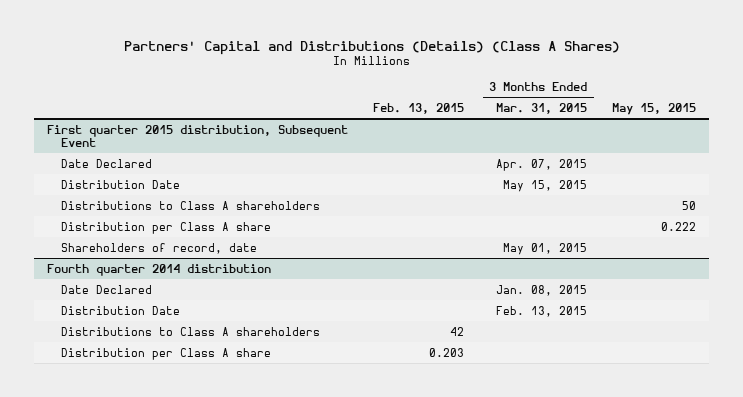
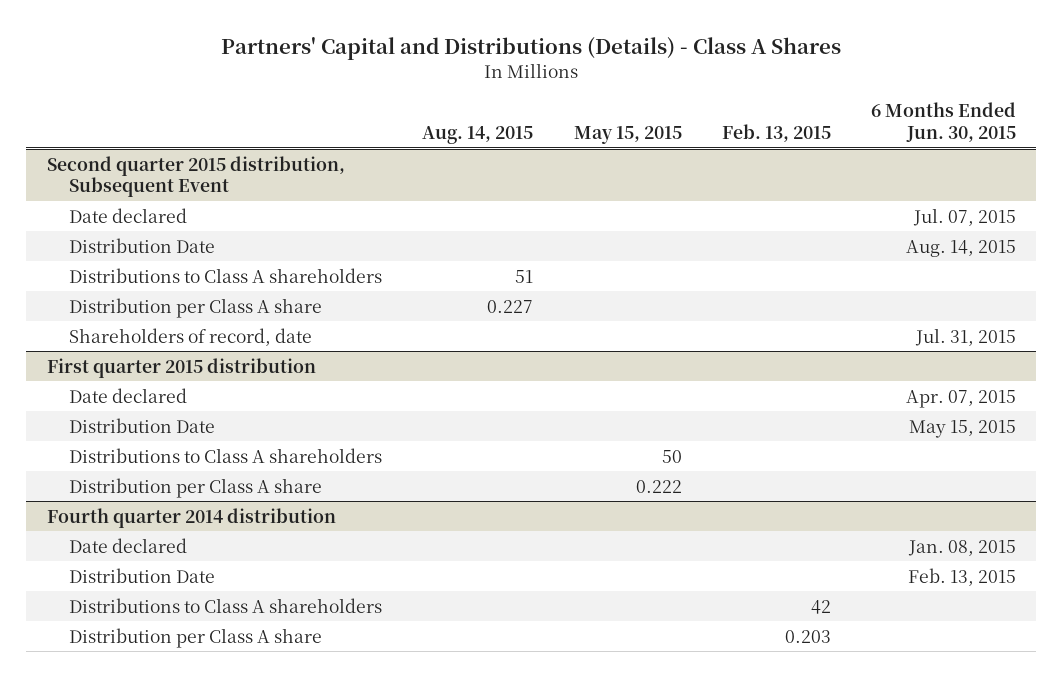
- Partners' Capital and Distributions (Details) (Class A Shares)
+ Partners' Capital and Distributions (Details) - Class A Shares
- | Feb. 13, 2015 | 3 Months Ended Mar. 31, 2015 | May 15, 2015
+ | Aug. 14, 2015 | May 15, 2015 | Feb. 13, 2015 | 6 Months Ended Jun. 30, 2015
- First quarter 2015 distribution, Subsequent Event
- Date Declared | | Apr. 07, 2015 |
+ Second quarter 2015 distribution, Subsequent Event
+ Date declared | | | | Jul. 07, 2015
+ Distribution Date | | | | Aug. 14, 2015
+ Distributions to Class A shareholders | 51 | | |
+ Distribution per Class A share | 0.227 | | |
+ Shareholders of record, date | | | | Jul. 31, 2015
+ First quarter 2015 distribution
+ Date declared | | | | Apr. 07, 2015
- Shareholders of record, date | | May 01, 2015 |
@ Fourth quarter 2014 distribution
- Date Declared | | Jan. 08, 2015 |
+ Date declared | | | | Jan. 08, 2015

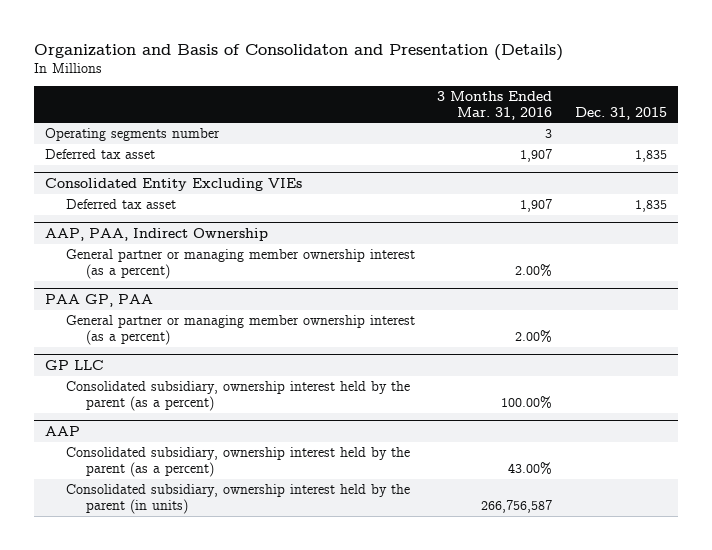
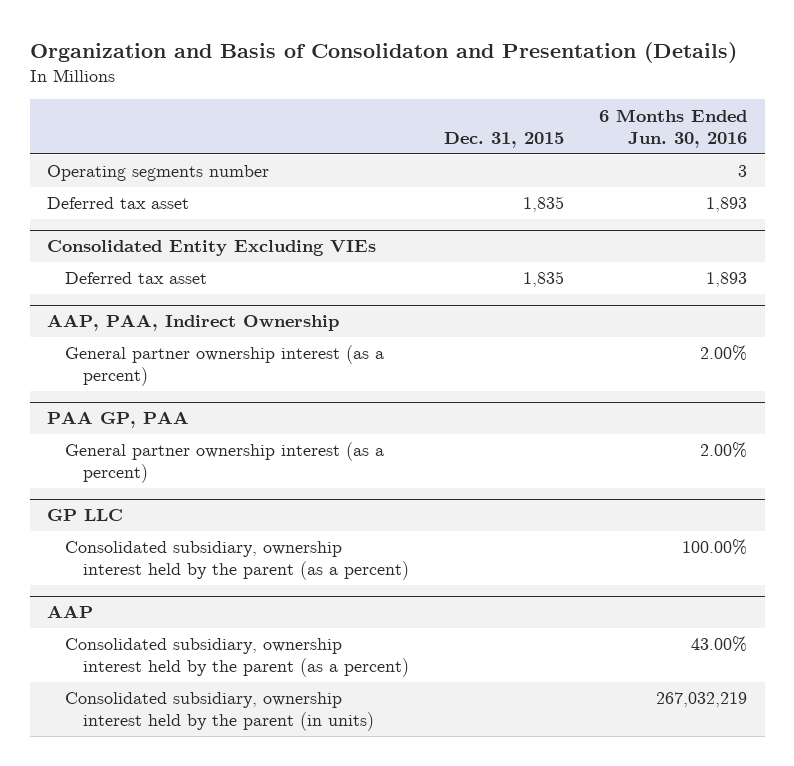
- | 3 Months Ended Mar. 31, 2016 | Dec. 31, 2015
+ | Dec. 31, 2015 | 6 Months Ended Jun. 30, 2016
@ AAP, PAA, Indirect Ownership
- General partner or managing member ownership interest (as a percent) | 2.00% |
+ General partner ownership interest (as a percent) | | 2.00%
@ PAA GP, PAA
- General partner or managing member ownership interest (as a percent) | 2.00% |
+ General partner ownership interest (as a percent) | | 2.00%

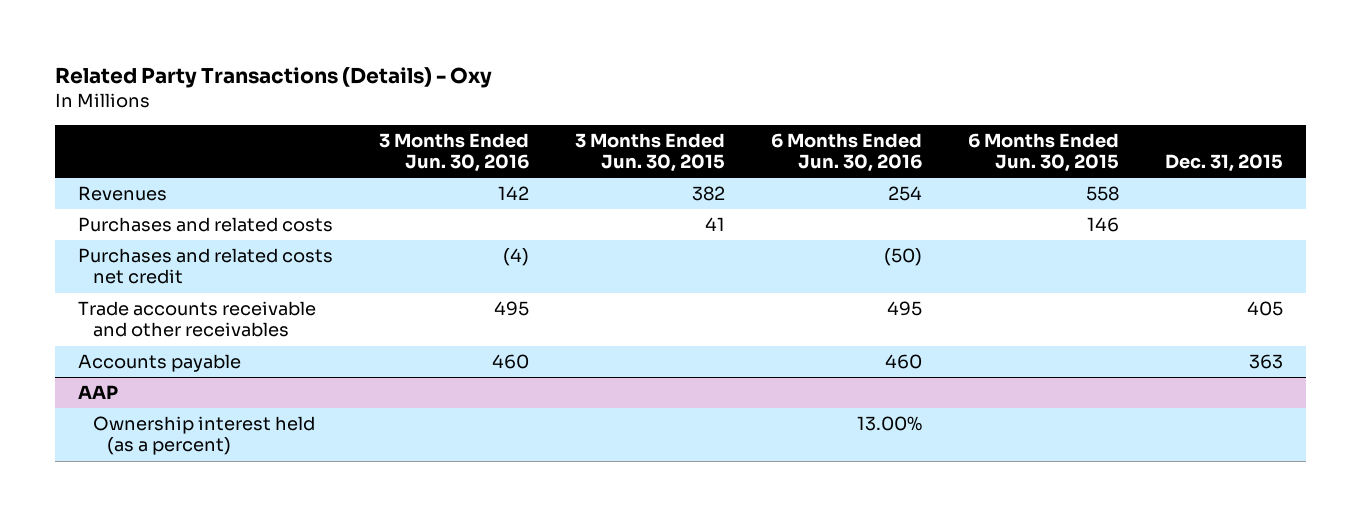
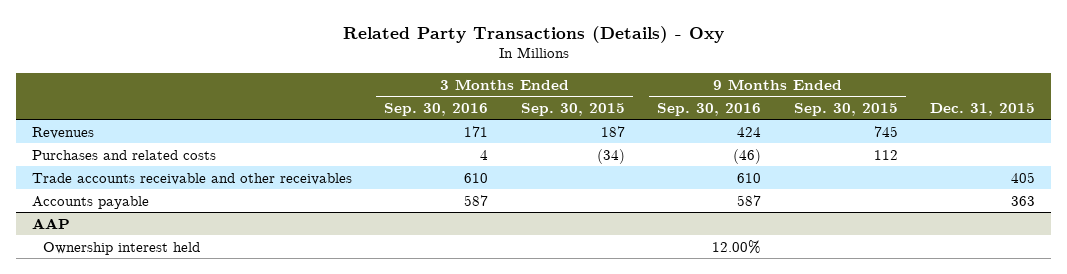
- | 3 Months Ended Jun. 30, 2016 | 3 Months Ended Jun. 30, 2015 | 6 Months Ended Jun. 30, 2016 | 6 Months Ended Jun. 30, 2015 | Dec. 31, 2015
+ | 3 Months Ended Sep. 30, 2016 | 3 Months Ended Sep. 30, 2015 | 9 Months Ended Sep. 30, 2016 | 9 Months Ended Sep. 30, 2015 | Dec. 31, 2015
- Purchases and related costs net credit | (4) | | (50) | |
@ AAP
- Ownership interest held (as a percent) | | | 13.00% | |
+ Ownership interest held | | | 12.00% | |

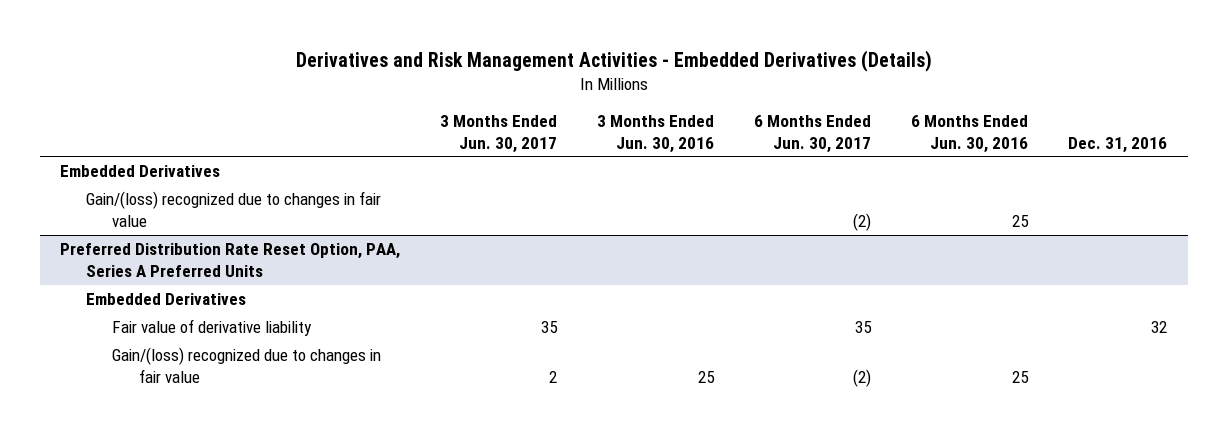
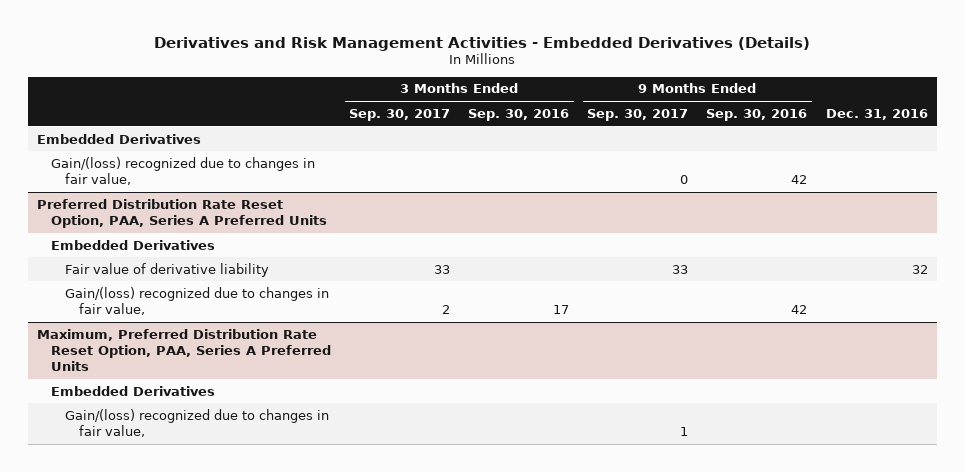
- | 3 Months Ended Jun. 30, 2017 | 3 Months Ended Jun. 30, 2016 | 6 Months Ended Jun. 30, 2017 | 6 Months Ended Jun. 30, 2016 | Dec. 31, 2016
+ | 3 Months Ended Sep. 30, 2017 | 3 Months Ended Sep. 30, 2016 | 9 Months Ended Sep. 30, 2017 | 9 Months Ended Sep. 30, 2016 | Dec. 31, 2016
- Gain/(loss) recognized due to changes in fair value | | | (2) | 25 |
+ Gain/(loss) recognized due to changes in fair value, | | | 0 | 42 |
@ Preferred Distribution Rate Reset Option, PAA, Series A Preferred Units
- Gain/(loss) recognized due to changes in fair value | 2 | 25 | (2) | 25 |
+ Gain/(loss) recognized due to changes in fair value, | 2 | 17 | | 42 |
+ Maximum, Preferred Distribution Rate Reset Option, PAA, Series A Preferred Units
+ Embedded Derivatives
+ Gain/(loss) recognized due to changes in fair value, | | | 1 | |

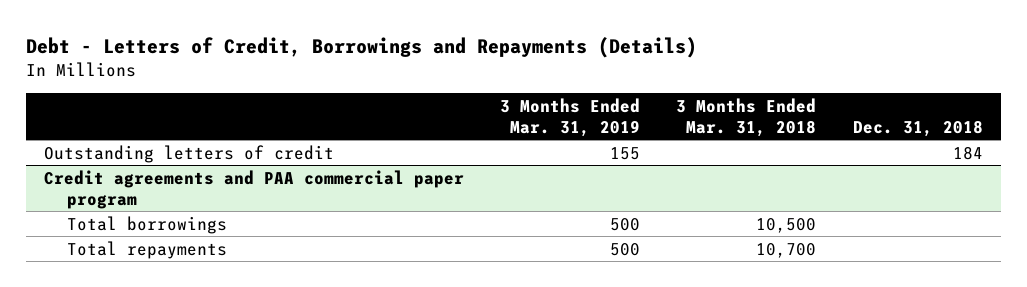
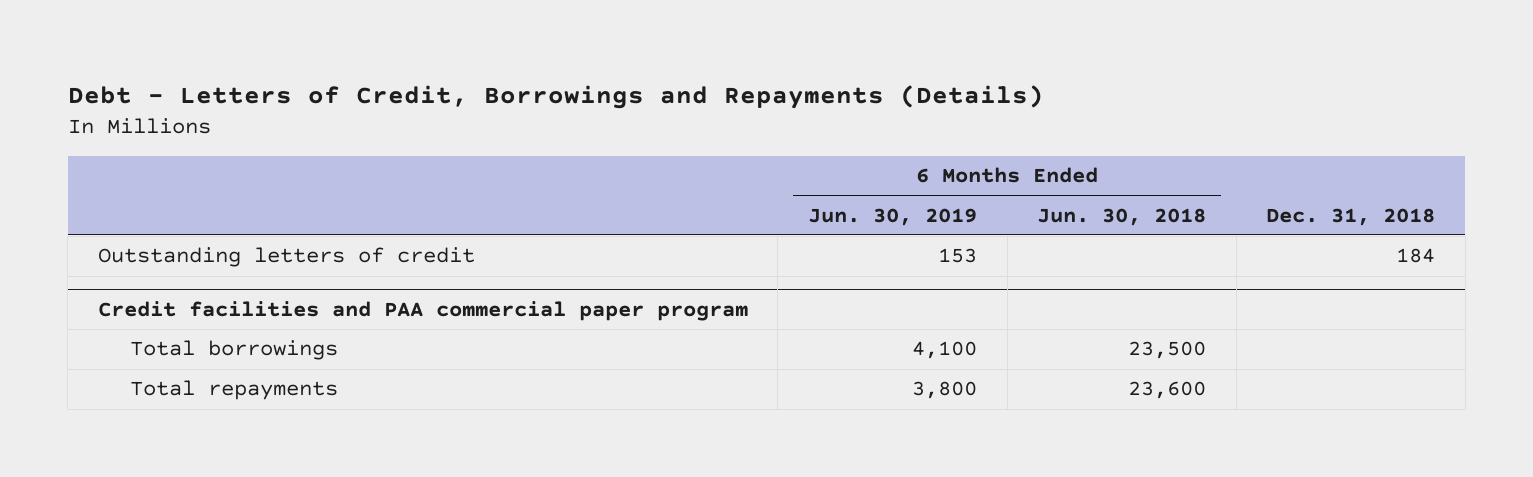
- | 3 Months Ended Mar. 31, 2019 | 3 Months Ended Mar. 31, 2018 | Dec. 31, 2018
+ | 6 Months Ended Jun. 30, 2019 | 6 Months Ended Jun. 30, 2018 | Dec. 31, 2018
- Credit agreements and PAA commercial paper program
+ Credit facilities and PAA commercial paper program

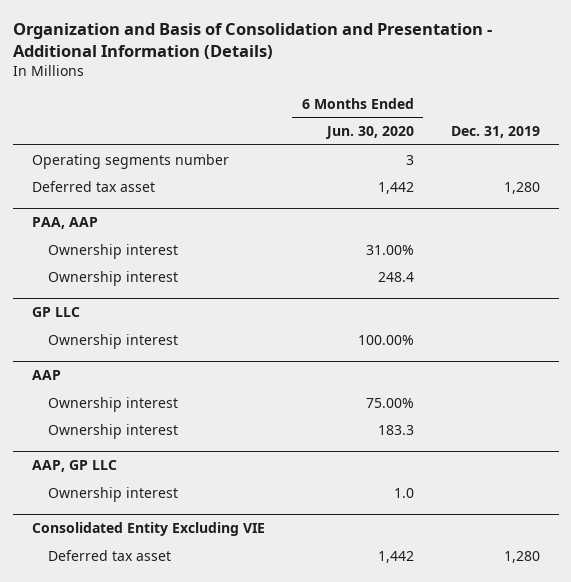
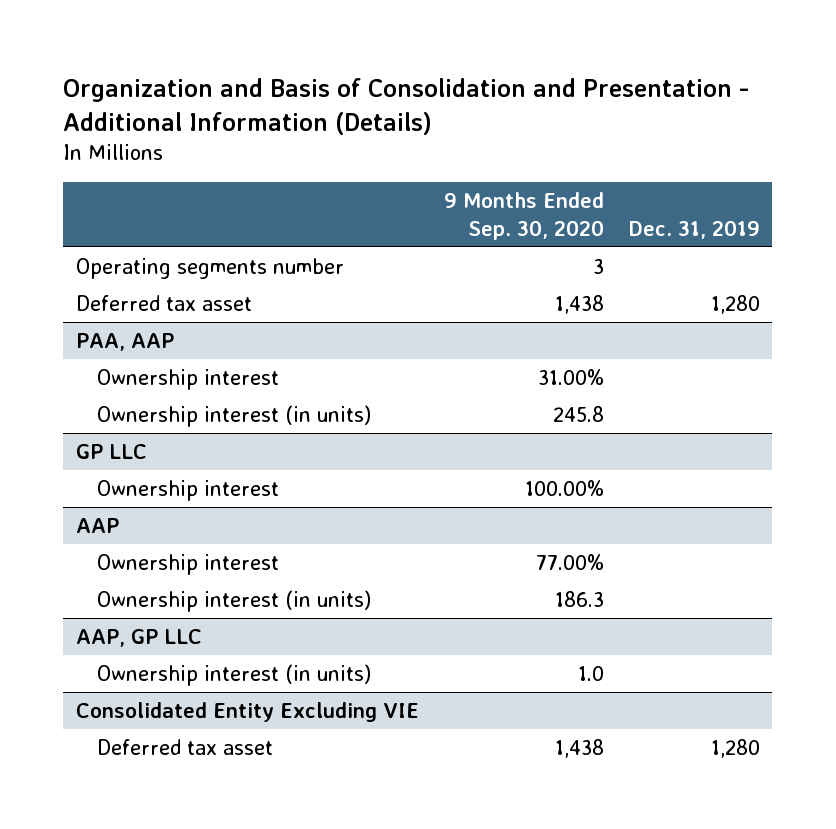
- | 6 Months Ended Jun. 30, 2020 | Dec. 31, 2019
+ | 9 Months Ended Sep. 30, 2020 | Dec. 31, 2019
@ PAA, AAP
- Ownership interest | 248.4 |
+ Ownership interest (in units) | 245.8 |
@ AAP
- Ownership interest | 183.3 |
+ Ownership interest (in units) | 186.3 |
@ AAP, GP LLC
- Ownership interest | 1.0 |
+ Ownership interest (in units) | 1.0 |

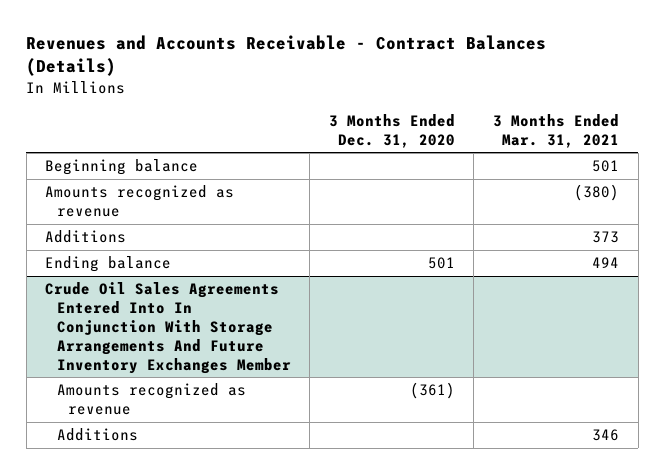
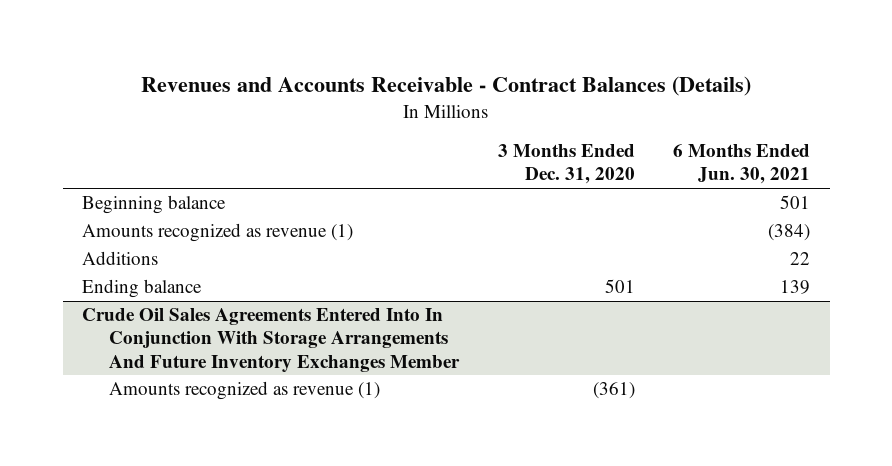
- | 3 Months Ended Dec. 31, 2020 | 3 Months Ended Mar. 31, 2021
+ | 3 Months Ended Dec. 31, 2020 | 6 Months Ended Jun. 30, 2021
- Amounts recognized as revenue | | (380)
+ Amounts recognized as revenue (1) | | (384)
@ Crude Oil Sales Agreements Entered Into In Conjunction With Storage Arrangements And Future Inventory Exchanges Member
- Amounts recognized as revenue | (361) |
- Additions | | 346
+ Amounts recognized as revenue (1) | (361) |

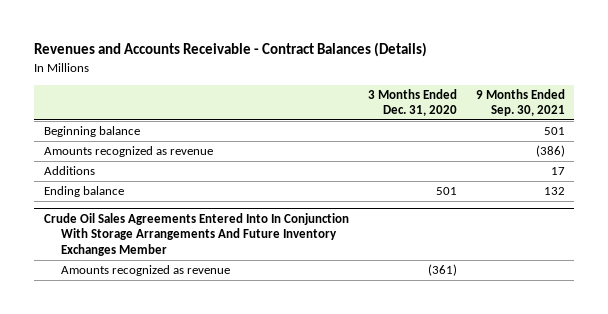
- | 3 Months Ended Dec. 31, 2020 | 6 Months Ended Jun. 30, 2021
+ | 3 Months Ended Dec. 31, 2020 | 9 Months Ended Sep. 30, 2021
- Amounts recognized as revenue (1) | | (384)
+ Amounts recognized as revenue | | (386)
@ Crude Oil Sales Agreements Entered Into In Conjunction With Storage Arrangements And Future Inventory Exchanges Member
- Amounts recognized as revenue (1) | (361) |
+ Amounts recognized as revenue | (361) |

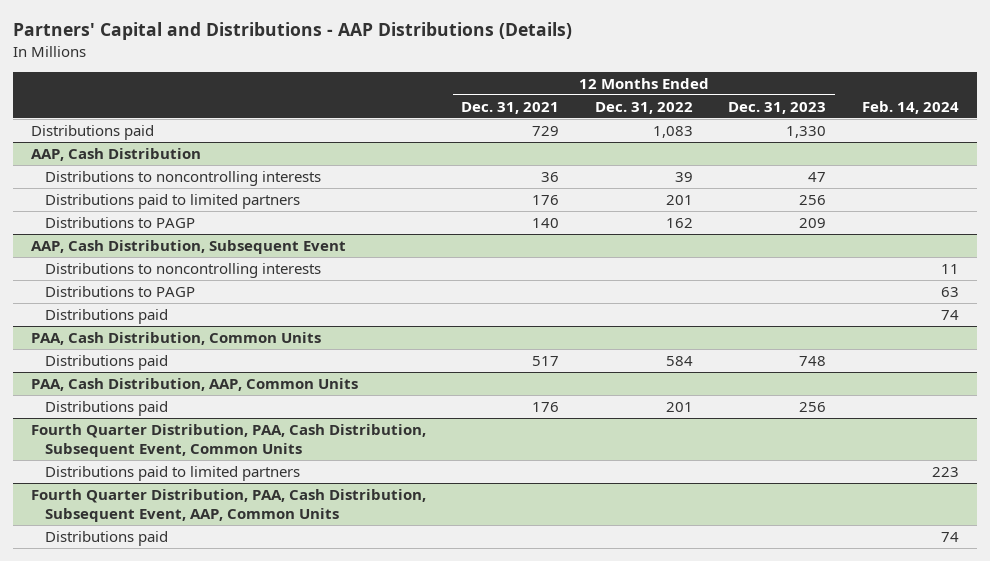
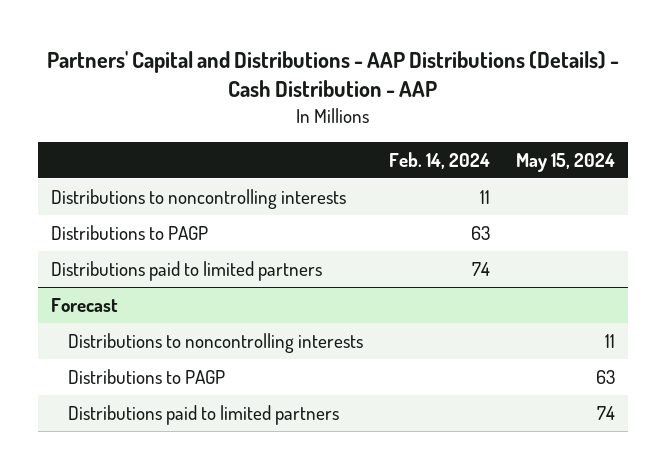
- Partners' Capital and Distributions - AAP Distributions (Details)
+ Partners' Capital and Distributions - AAP Distributions (Details) - Cash Distribution - AAP
- | 12 Months Ended Dec. 31, 2021 | 12 Months Ended Dec. 31, 2022 | 12 Months Ended Dec. 31, 2023 | Feb. 14, 2024
+ | Feb. 14, 2024 | May 15, 2024
- Distributions paid | 729 | 1,083 | 1,330 |
- AAP, Cash Distribution
- Distributions to noncontrolling interests | 36 | 39 | 47 |
- Distributions paid to limited partners | 176 | 201 | 256 |
- Distributions to PAGP | 140 | 162 | 209 |
- AAP, Cash Distribution, Subsequent Event
- Distributions to noncontrolling interests | | | | 11
- Distributions to PAGP | | | | 63
- Distributions paid | | | | 74
- PAA, Cash Distribution, Common Units
- Distributions paid | 517 | 584 | 748 |
- PAA, Cash Distribution, AAP, Common Units
- Distributions paid | 176 | 201 | 256 |
- Fourth Quarter Distribution, PAA, Cash Distribution, Subsequent Event, Common Units
- Distributions paid to limited partners | | | | 223
- Fourth Quarter Distribution, PAA, Cash Distribution, Subsequent Event, AAP, Common Units
- Distributions paid | | | | 74
+ Distributions to noncontrolling interests | 11 |
+ Distributions to PAGP | 63 |
+ Distributions paid to limited partners | 74 |
+ Forecast
+ Distributions to noncontrolling interests | | 11
+ Distributions to PAGP | | 63
+ Distributions paid to limited partners | | 74

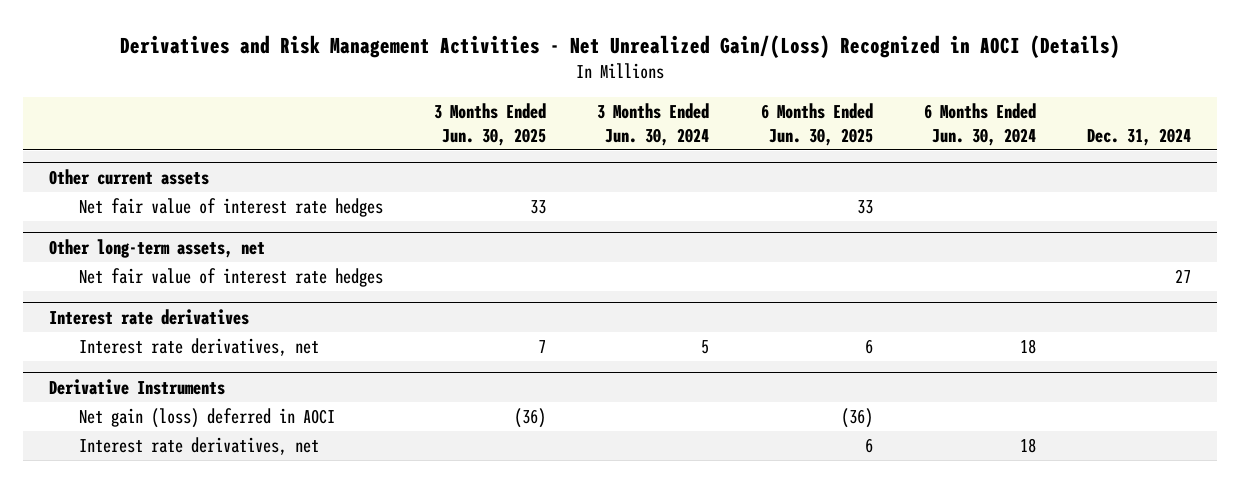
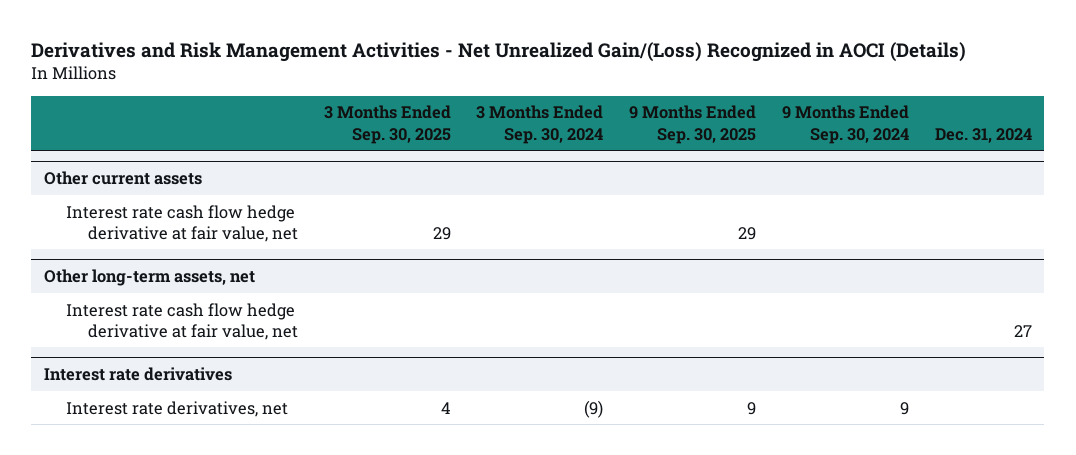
- | 3 Months Ended Jun. 30, 2025 | 3 Months Ended Jun. 30, 2024 | 6 Months Ended Jun. 30, 2025 | 6 Months Ended Jun. 30, 2024 | Dec. 31, 2024
+ | 3 Months Ended Sep. 30, 2025 | 3 Months Ended Sep. 30, 2024 | 9 Months Ended Sep. 30, 2025 | 9 Months Ended Sep. 30, 2024 | Dec. 31, 2024
@ Other current assets
- Net fair value of interest rate hedges | 33 | | 33 | |
+ Interest rate cash flow hedge derivative at fair value, net | 29 | | 29 | |
@ Other long-term assets, net
- Net fair value of interest rate hedges | | | | | 27
+ Interest rate cash flow hedge derivative at fair value, net | | | | | 27
- Derivative Instruments
- Net gain (loss) deferred in AOCI | (36) | | (36) | |
- Interest rate derivatives, net | | | 6 | 18 |

